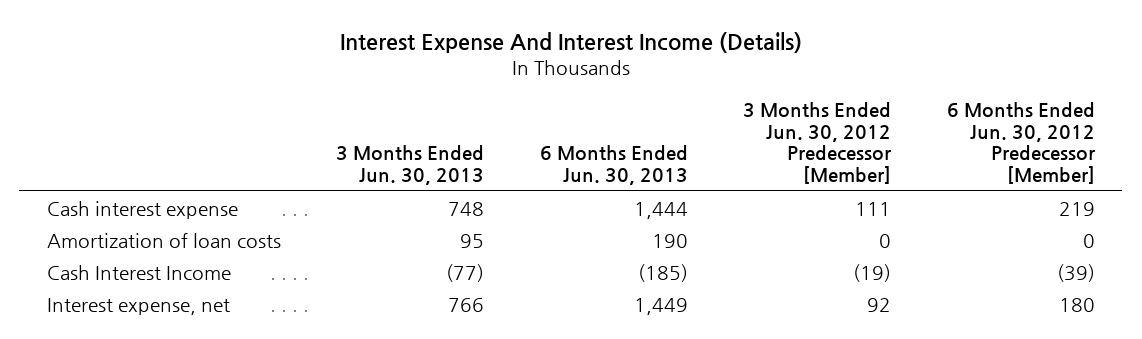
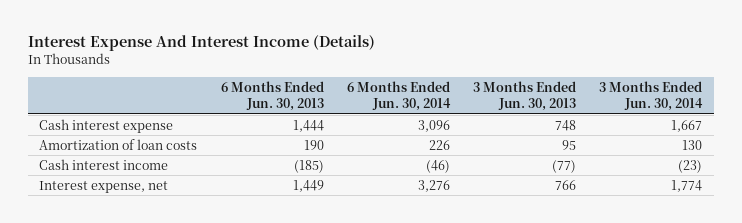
- | 3 Months Ended Jun. 30, 2013 | 6 Months Ended Jun. 30, 2013 | 3 Months Ended Jun. 30, 2012 Predecessor [Member] | 6 Months Ended Jun. 30, 2012 Predecessor [Member]
+ | 6 Months Ended Jun. 30, 2013 | 6 Months Ended Jun. 30, 2014 | 3 Months Ended Jun. 30, 2013 | 3 Months Ended Jun. 30, 2014
- Cash Interest Income | (77) | (185) | (19) | (39)
+ Cash interest income | (185) | (46) | (77) | (23)

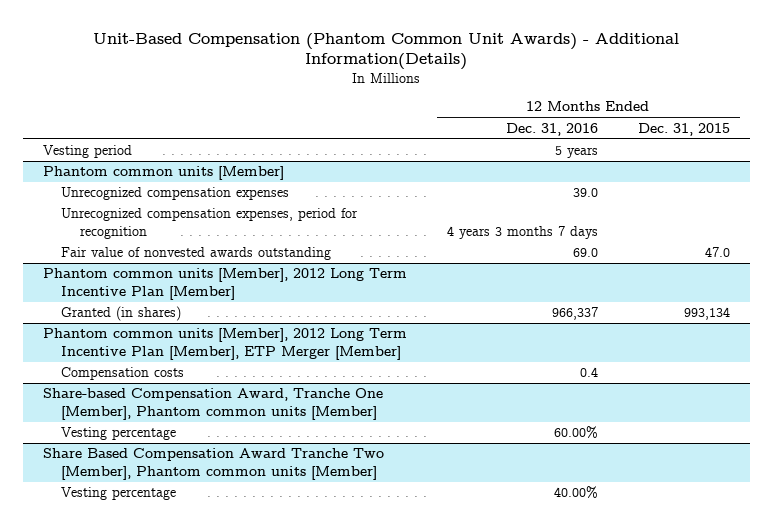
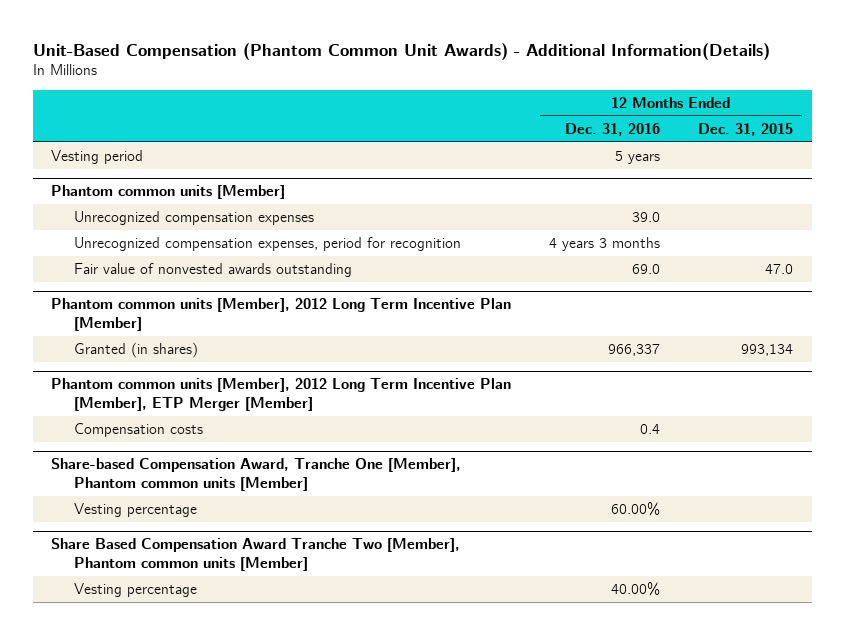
@ Phantom common units [Member]
- Unrecognized compensation expenses, period for recognition | 4 years 3 months 7 days |
+ Unrecognized compensation expenses, period for recognition | 4 years 3 months |

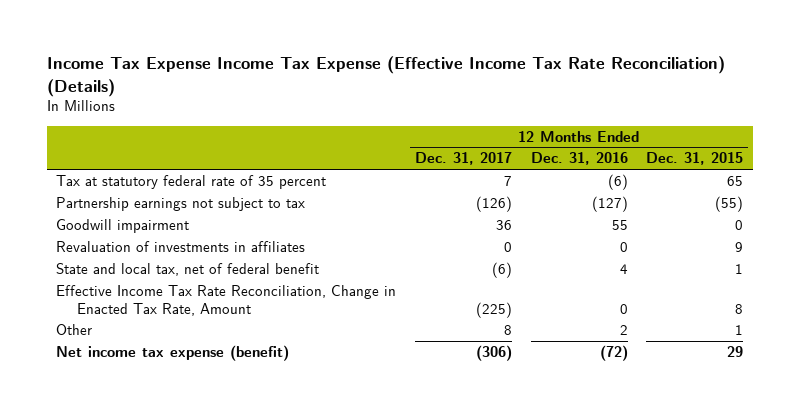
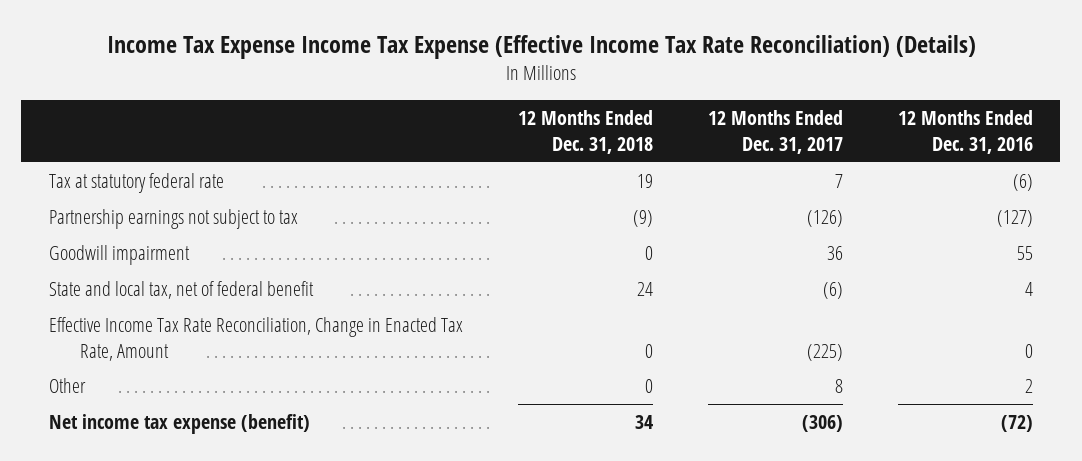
- | 12 Months Ended Dec. 31, 2017 | 12 Months Ended Dec. 31, 2016 | 12 Months Ended Dec. 31, 2015
+ | 12 Months Ended Dec. 31, 2018 | 12 Months Ended Dec. 31, 2017 | 12 Months Ended Dec. 31, 2016
- Tax at statutory federal rate of 35 percent | 7 | (6) | 65
+ Tax at statutory federal rate | 19 | 7 | (6)
- Revaluation of investments in affiliates | 0 | 0 | 9

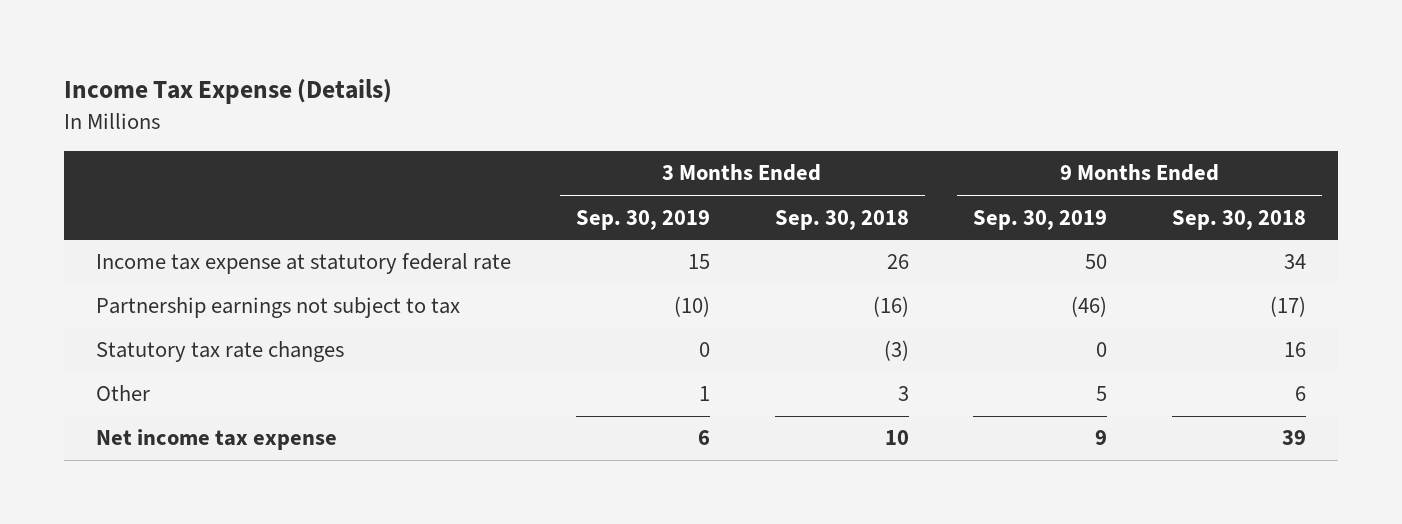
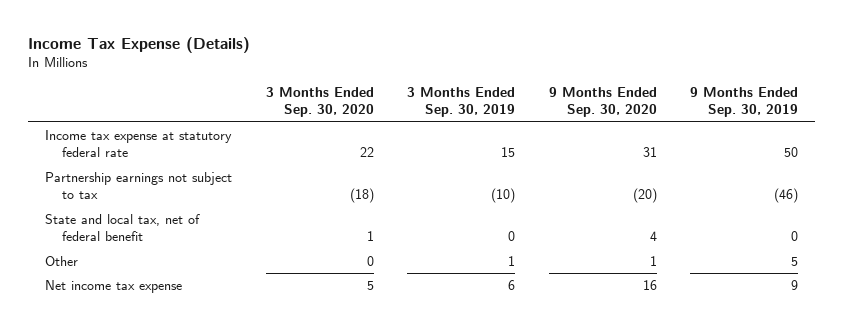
- | 3 Months Ended Sep. 30, 2019 | 3 Months Ended Sep. 30, 2018 | 9 Months Ended Sep. 30, 2019 | 9 Months Ended Sep. 30, 2018
+ | 3 Months Ended Sep. 30, 2020 | 3 Months Ended Sep. 30, 2019 | 9 Months Ended Sep. 30, 2020 | 9 Months Ended Sep. 30, 2019
- Statutory tax rate changes | 0 | (3) | 0 | 16
+ State and local tax, net of federal benefit | 1 | 0 | 4 | 0

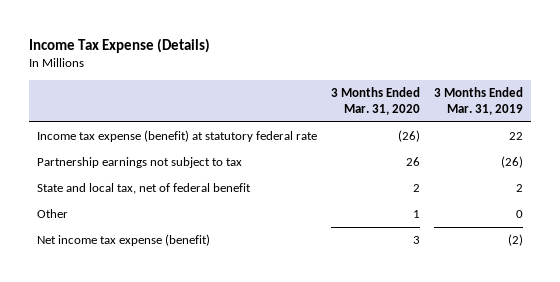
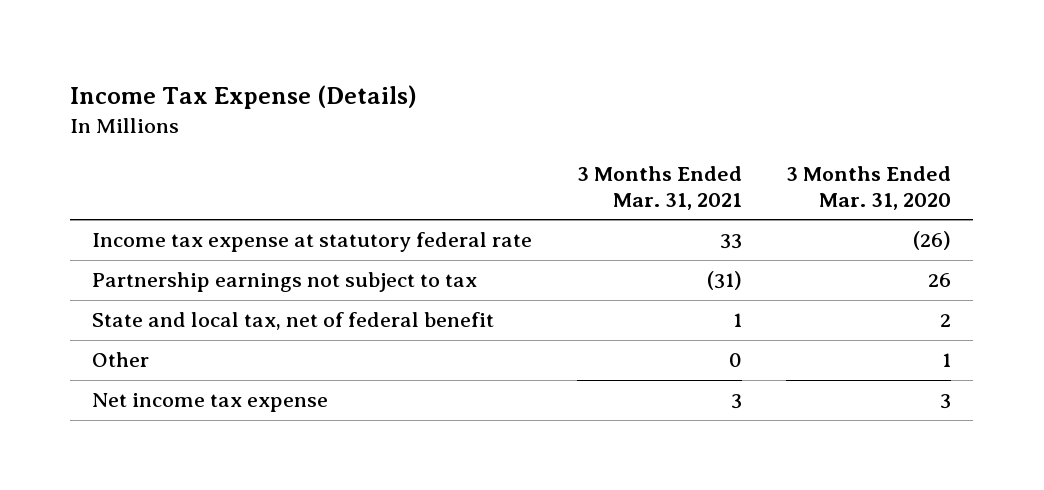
- | 3 Months Ended Mar. 31, 2020 | 3 Months Ended Mar. 31, 2019
+ | 3 Months Ended Mar. 31, 2021 | 3 Months Ended Mar. 31, 2020
- Income tax expense (benefit) at statutory federal rate | (26) | 22
+ Income tax expense at statutory federal rate | 33 | (26)
- Net income tax expense (benefit) | 3 | (2)
+ Net income tax expense | 3 | 3

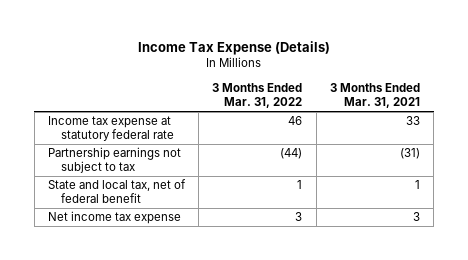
- | 3 Months Ended Mar. 31, 2021 | 3 Months Ended Mar. 31, 2020
+ | 3 Months Ended Mar. 31, 2022 | 3 Months Ended Mar. 31, 2021
- Other | 0 | 1

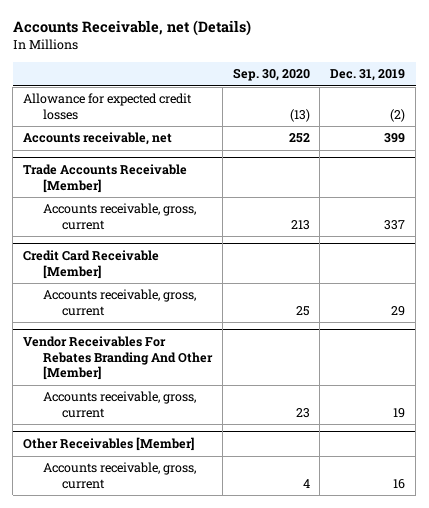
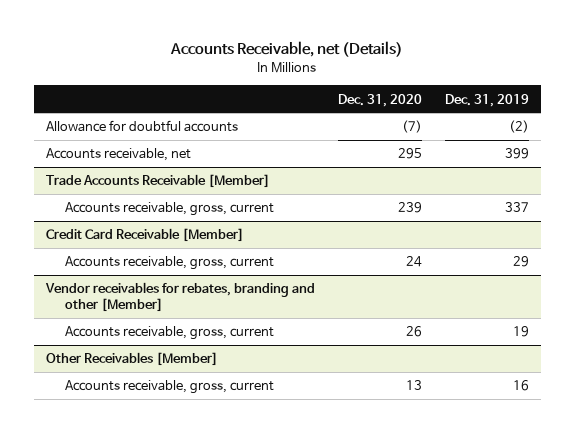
- | Sep. 30, 2020 | Dec. 31, 2019
+ | Dec. 31, 2020 | Dec. 31, 2019
- Allowance for expected credit losses | (13) | (2)
+ Allowance for doubtful accounts | (7) | (2)
- Vendor Receivables For Rebates Branding And Other [Member]
+ Vendor receivables for rebates, branding and other [Member]

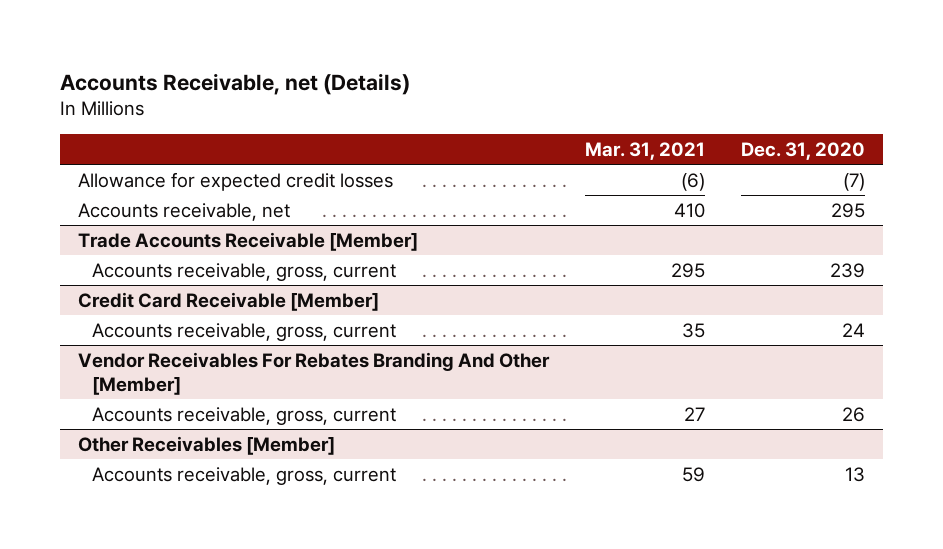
- | Dec. 31, 2020 | Dec. 31, 2019
+ | Mar. 31, 2021 | Dec. 31, 2020
- Allowance for doubtful accounts | (7) | (2)
+ Allowance for expected credit losses | (6) | (7)
- Vendor receivables for rebates, branding and other [Member]
+ Vendor Receivables For Rebates Branding And Other [Member]

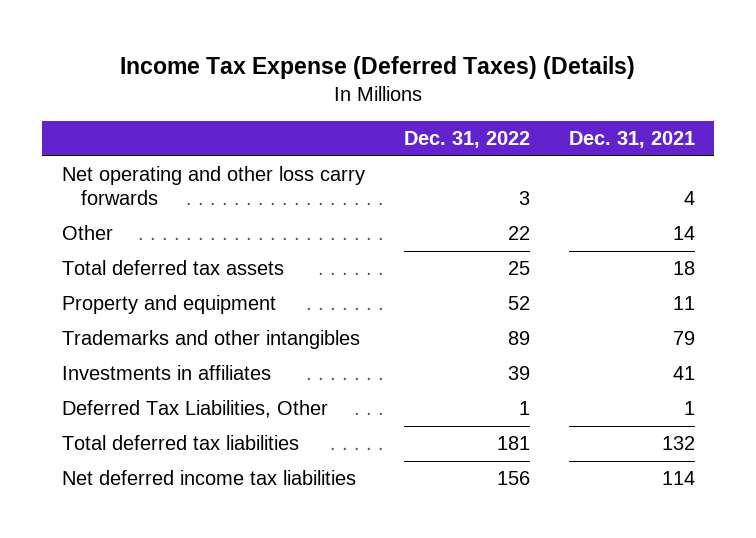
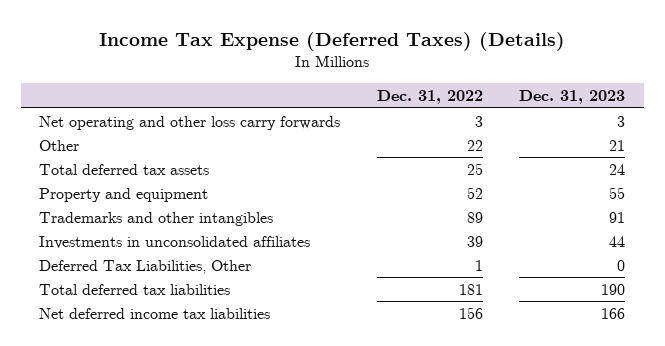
- | Dec. 31, 2022 | Dec. 31, 2021
+ | Dec. 31, 2022 | Dec. 31, 2023
- Investments in affiliates | 39 | 41
+ Investments in unconsolidated affiliates | 39 | 44

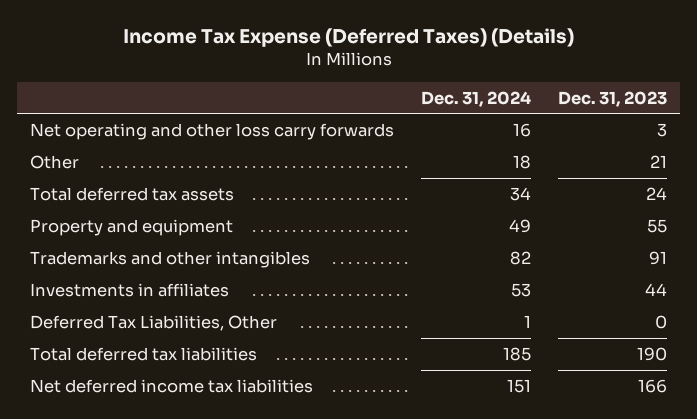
- | Dec. 31, 2022 | Dec. 31, 2023
+ | Dec. 31, 2024 | Dec. 31, 2023
- Investments in unconsolidated affiliates | 39 | 44
+ Investments in affiliates | 53 | 44

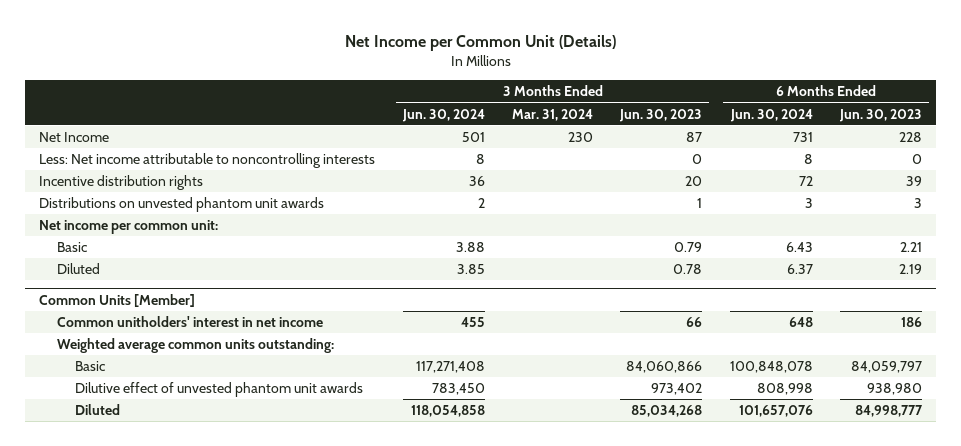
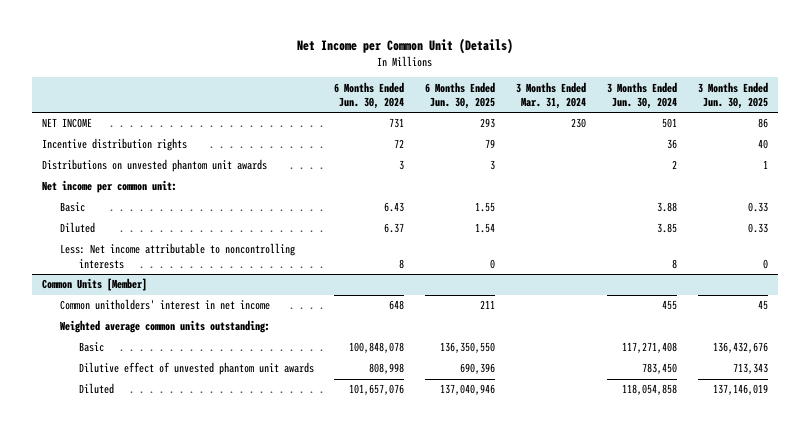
- | 3 Months Ended Jun. 30, 2024 | 3 Months Ended Mar. 31, 2024 | 3 Months Ended Jun. 30, 2023 | 6 Months Ended Jun. 30, 2024 | 6 Months Ended Jun. 30, 2023
+ | 6 Months Ended Jun. 30, 2024 | 6 Months Ended Jun. 30, 2025 | 3 Months Ended Mar. 31, 2024 | 3 Months Ended Jun. 30, 2024 | 3 Months Ended Jun. 30, 2025
- Net Income | 501 | 230 | 87 | 731 | 228
+ NET INCOME | 731 | 293 | 230 | 501 | 86
moved down: Less: Net income attributable to noncontrolling interests | 8 | 0 | | 8 | 0

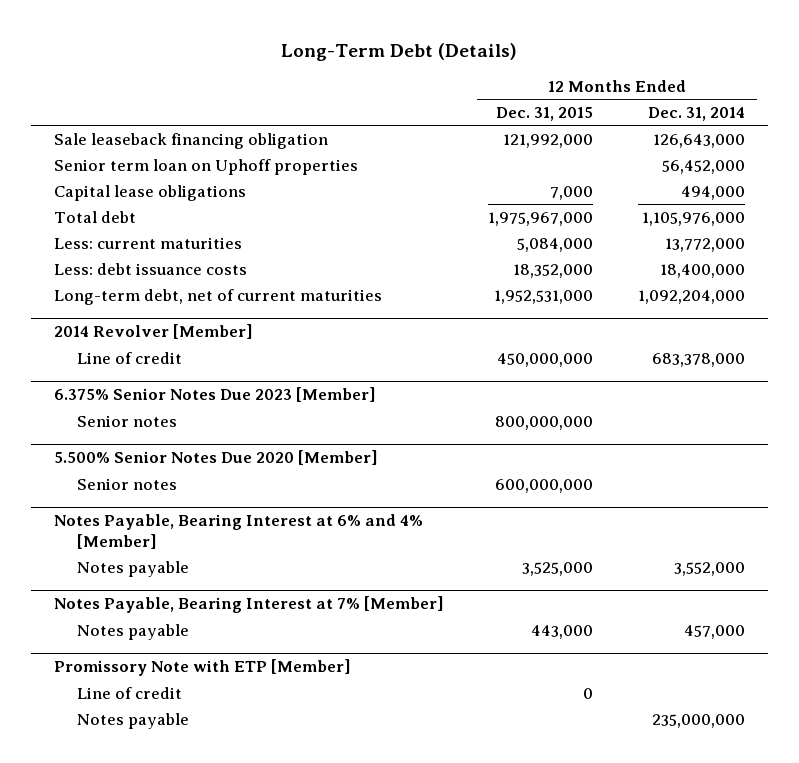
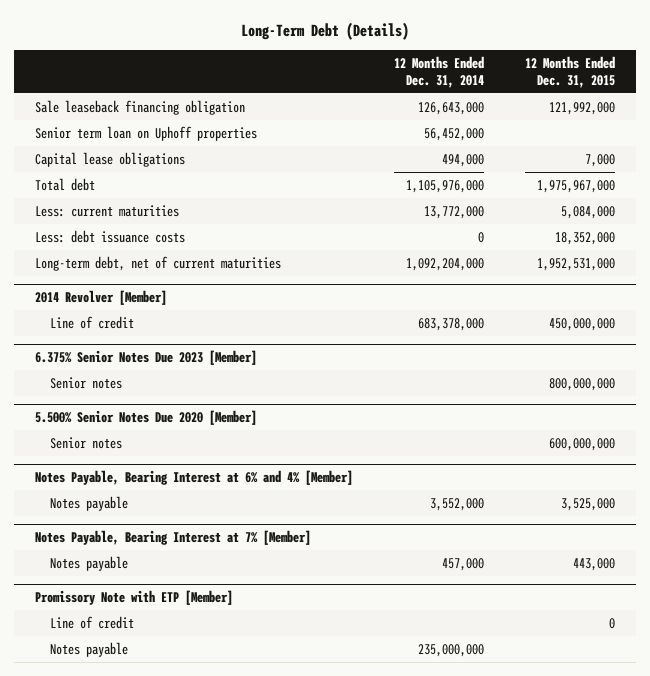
- | 12 Months Ended Dec. 31, 2015 | 12 Months Ended Dec. 31, 2014
+ | 12 Months Ended Dec. 31, 2014 | 12 Months Ended Dec. 31, 2015
- Less: debt issuance costs | 18,352,000 | 18,400,000
+ Less: debt issuance costs | 0 | 18,352,000

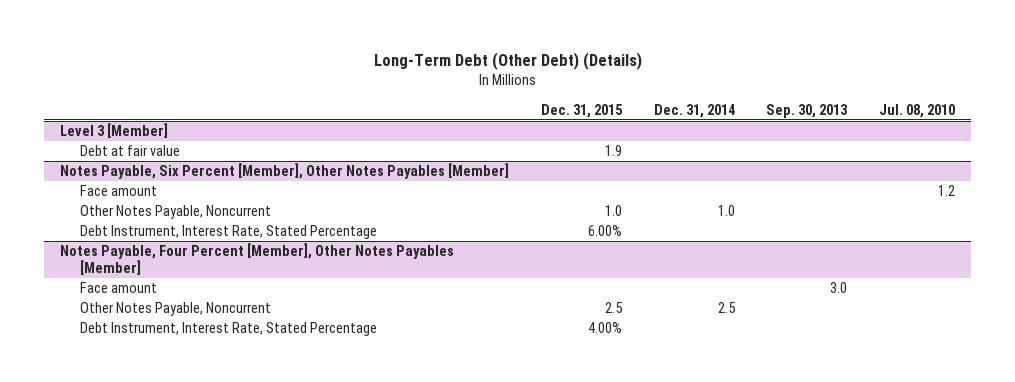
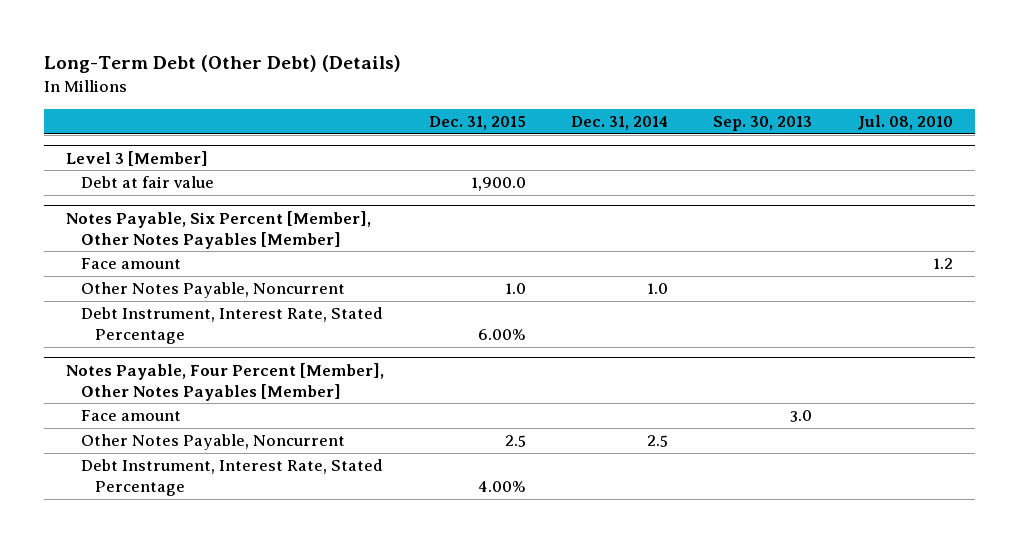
@ Level 3 [Member]
- Debt at fair value | 1.9 | | |
+ Debt at fair value | 1,900.0 | | |

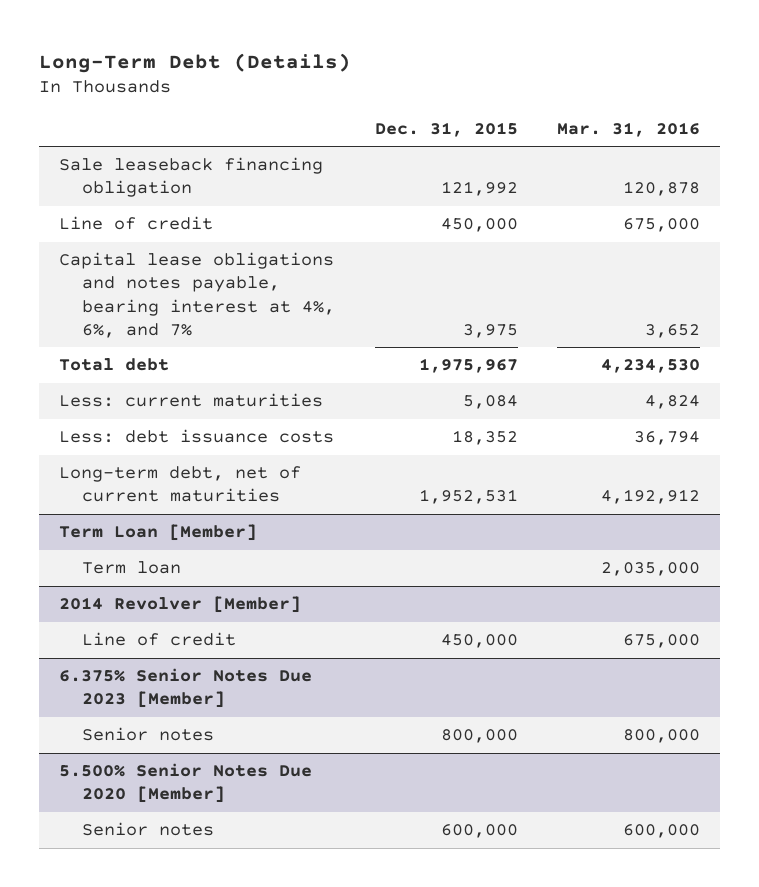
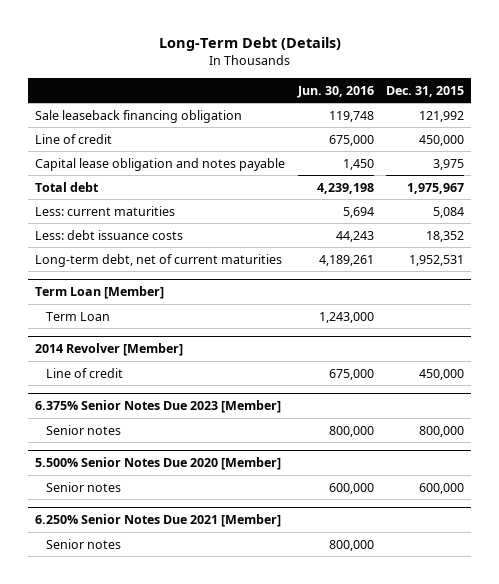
- | Dec. 31, 2015 | Mar. 31, 2016
+ | Jun. 30, 2016 | Dec. 31, 2015
- Capital lease obligations and notes payable, bearing interest at 4%, 6%, and 7% | 3,975 | 3,652
+ Capital lease obligation and notes payable | 1,450 | 3,975
@ Term Loan [Member]
- Term loan | | 2,035,000
+ Term Loan | 1,243,000 |
+ 6.250% Senior Notes Due 2021 [Member]
+ Senior notes | 800,000 |

